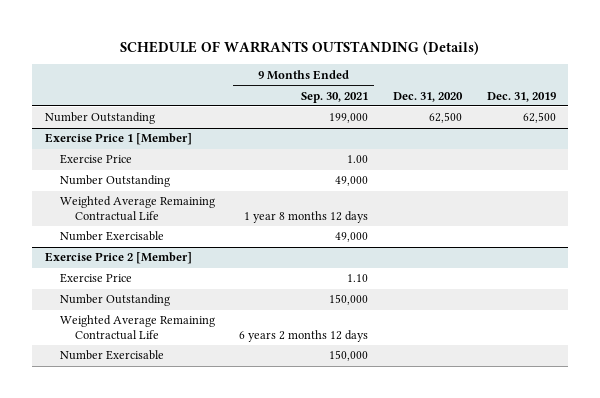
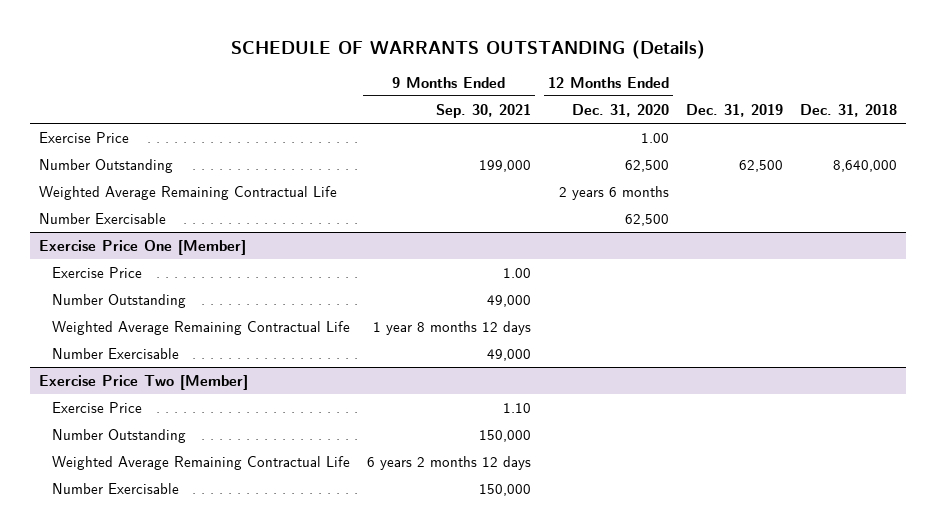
- | 9 Months Ended Sep. 30, 2021 | Dec. 31, 2020 | Dec. 31, 2019
+ | 9 Months Ended Sep. 30, 2021 | 12 Months Ended Dec. 31, 2020 | Dec. 31, 2019 | Dec. 31, 2018
+ Exercise Price | | 1.00 | |
- Exercise Price 1 [Member]
+ Weighted Average Remaining Contractual Life | | 2 years 6 months | |
+ Number Exercisable | | 62,500 | |
+ Exercise Price One [Member]
- Exercise Price 2 [Member]
+ Exercise Price Two [Member]

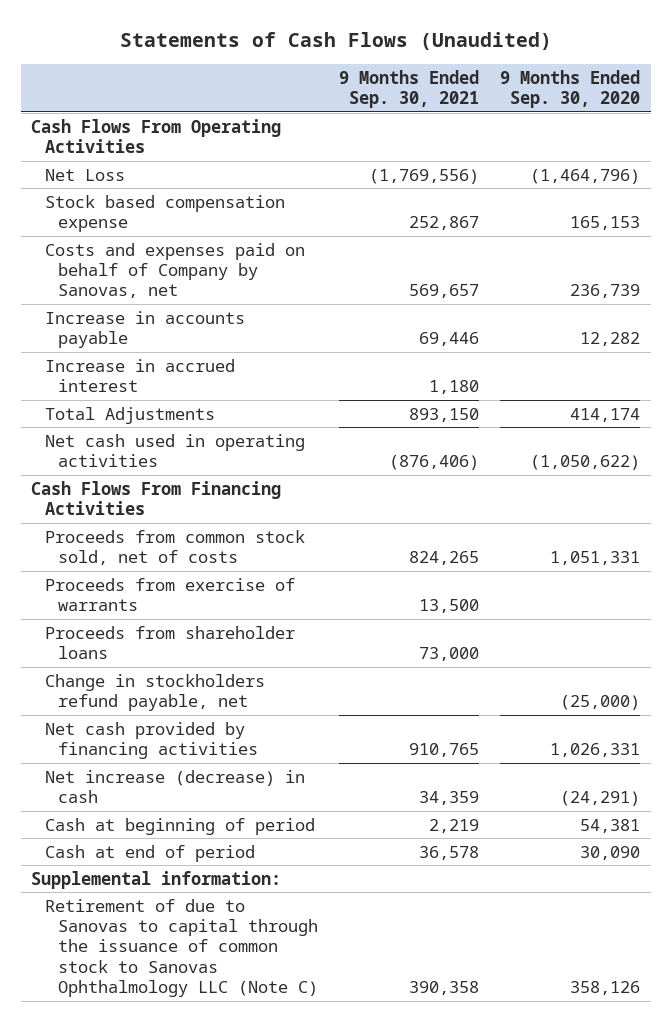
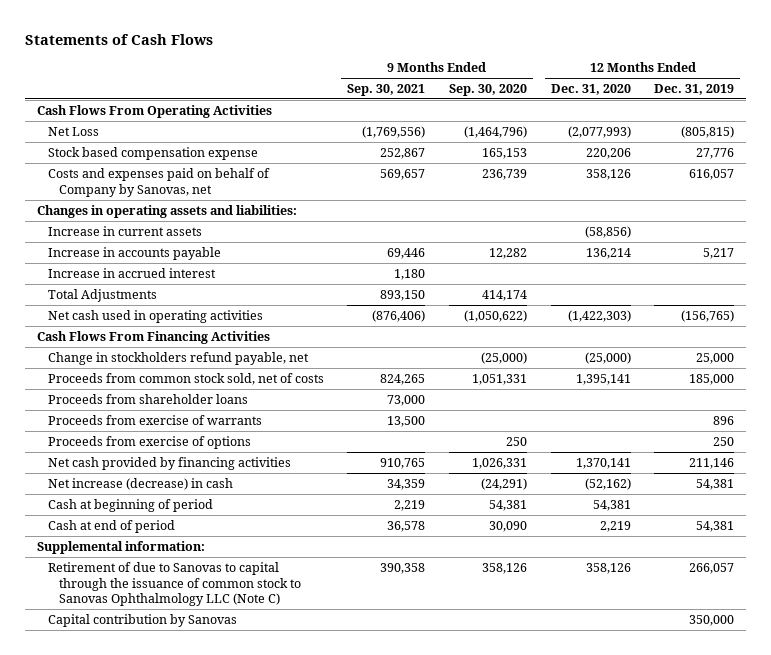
- Statements of Cash Flows (Unaudited)
+ Statements of Cash Flows
- | 9 Months Ended Sep. 30, 2021 | 9 Months Ended Sep. 30, 2020
+ | 9 Months Ended Sep. 30, 2021 | 9 Months Ended Sep. 30, 2020 | 12 Months Ended Dec. 31, 2020 | 12 Months Ended Dec. 31, 2019
+ Changes in operating assets and liabilities:
+ Increase in current assets | | | (58,856) |
moved up: Change in stockholders refund payable, net | | (25,000) | (25,000) | 25,000
moved down: Proceeds from exercise of warrants | 13,500 | | | 896
+ Proceeds from exercise of options | | 250 | | 250
+ Capital contribution by Sanovas | | | | 350,000

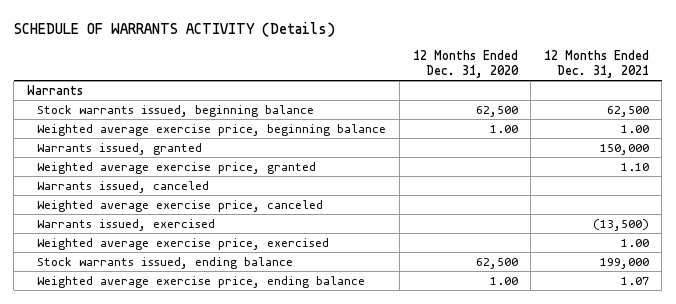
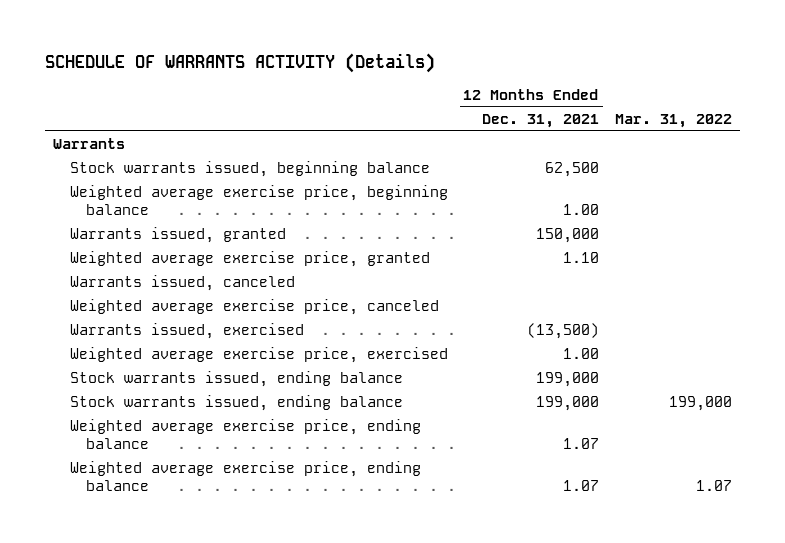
- | 12 Months Ended Dec. 31, 2020 | 12 Months Ended Dec. 31, 2021
+ | 12 Months Ended Dec. 31, 2021 | Mar. 31, 2022
+ Stock warrants issued, ending balance | 199,000 | 199,000
+ Weighted average exercise price, ending balance | 1.07 | 1.07

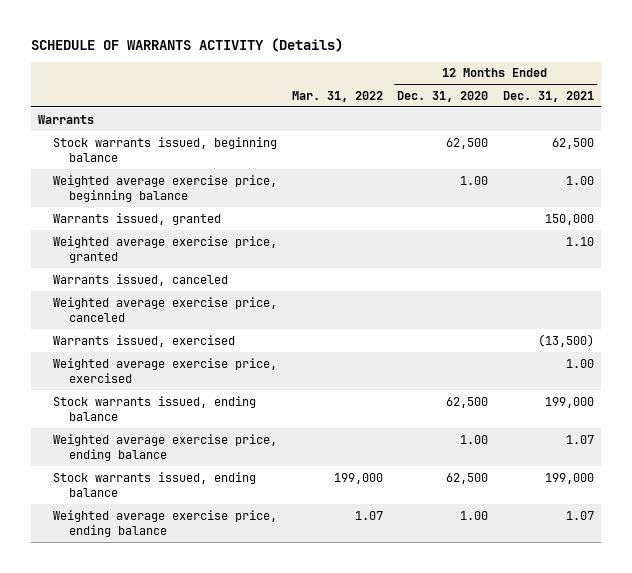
- | 12 Months Ended Dec. 31, 2021 | Mar. 31, 2022
+ | Mar. 31, 2022 | 12 Months Ended Dec. 31, 2020 | 12 Months Ended Dec. 31, 2021
moved down: Stock warrants issued, ending balance | 199,000 | 62,500 | 199,000

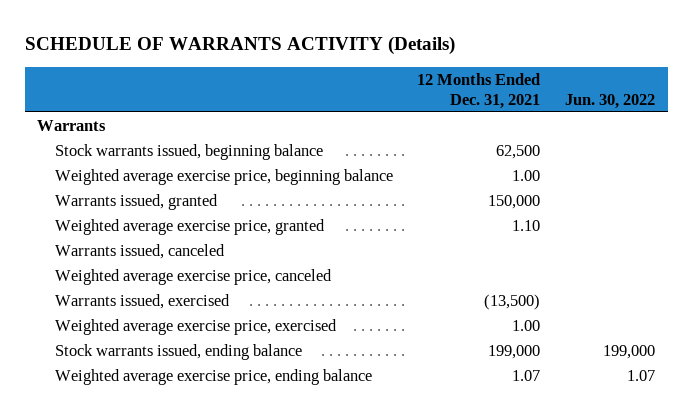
- | Mar. 31, 2022 | 12 Months Ended Dec. 31, 2020 | 12 Months Ended Dec. 31, 2021
+ | 12 Months Ended Dec. 31, 2021 | Jun. 30, 2022
- Stock warrants issued, ending balance | 199,000 | 62,500 | 199,000
- Weighted average exercise price, ending balance | 1.07 | 1.00 | 1.07

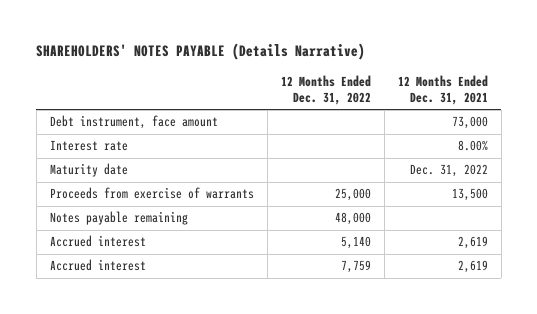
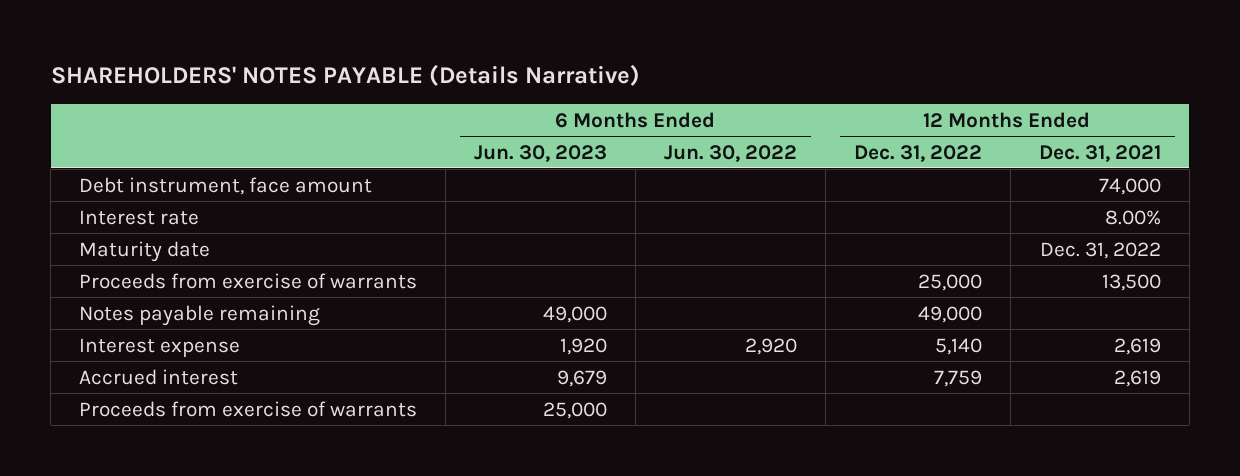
- | 12 Months Ended Dec. 31, 2022 | 12 Months Ended Dec. 31, 2021
+ | 6 Months Ended Jun. 30, 2023 | 6 Months Ended Jun. 30, 2022 | 12 Months Ended Dec. 31, 2022 | 12 Months Ended Dec. 31, 2021
- Debt instrument, face amount | | 73,000
+ Debt instrument, face amount | | | | 74,000
- Notes payable remaining | 48,000 |
- Accrued interest | 5,140 | 2,619
+ Notes payable remaining | 49,000 | | 49,000 |
+ Interest expense | 1,920 | 2,920 | 5,140 | 2,619
+ Proceeds from exercise of warrants | 25,000 | | |

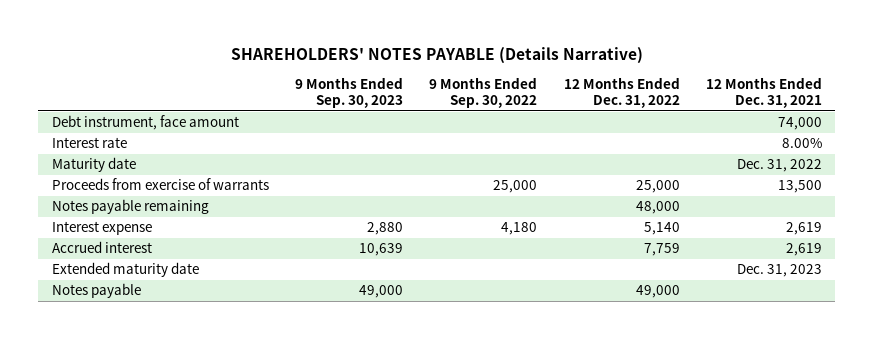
- | 6 Months Ended Jun. 30, 2023 | 6 Months Ended Jun. 30, 2022 | 12 Months Ended Dec. 31, 2022 | 12 Months Ended Dec. 31, 2021
+ | 9 Months Ended Sep. 30, 2023 | 9 Months Ended Sep. 30, 2022 | 12 Months Ended Dec. 31, 2022 | 12 Months Ended Dec. 31, 2021
- Notes payable remaining | 49,000 | | 49,000 |
+ Notes payable remaining | | | 48,000 |
- Proceeds from exercise of warrants | 25,000 | | |
+ Extended maturity date | | | | Dec. 31, 2023
+ Notes payable | 49,000 | | 49,000 |

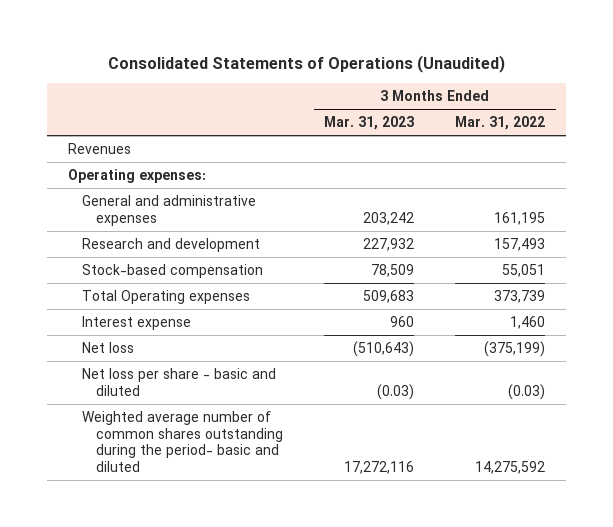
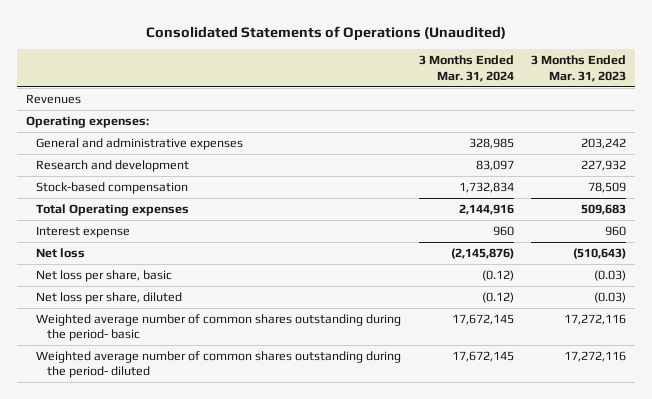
- | 3 Months Ended Mar. 31, 2023 | 3 Months Ended Mar. 31, 2022
+ | 3 Months Ended Mar. 31, 2024 | 3 Months Ended Mar. 31, 2023
- Net loss per share - basic and diluted | (0.03) | (0.03)
- Weighted average number of common shares outstanding during the period- basic and diluted | 17,272,116 | 14,275,592
+ Net loss per share, basic | (0.12) | (0.03)
+ Net loss per share, diluted | (0.12) | (0.03)
+ Weighted average number of common shares outstanding during the period- basic | 17,672,145 | 17,272,116
+ Weighted average number of common shares outstanding during the period- diluted | 17,672,145 | 17,272,116

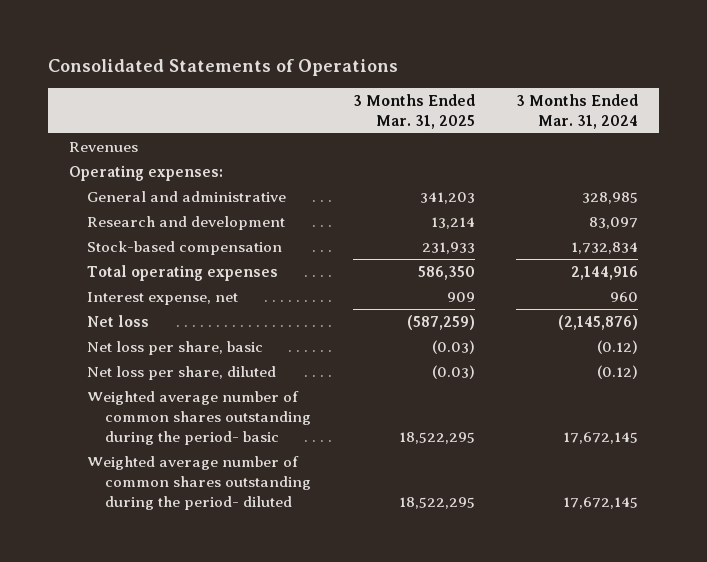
- Consolidated Statements of Operations (Unaudited)
+ Consolidated Statements of Operations
- | 3 Months Ended Mar. 31, 2024 | 3 Months Ended Mar. 31, 2023
+ | 3 Months Ended Mar. 31, 2025 | 3 Months Ended Mar. 31, 2024
- General and administrative expenses | 328,985 | 203,242
+ General and administrative | 341,203 | 328,985
- Total Operating expenses | 2,144,916 | 509,683
- Interest expense | 960 | 960
+ Total operating expenses | 586,350 | 2,144,916
+ Interest expense, net | 909 | 960

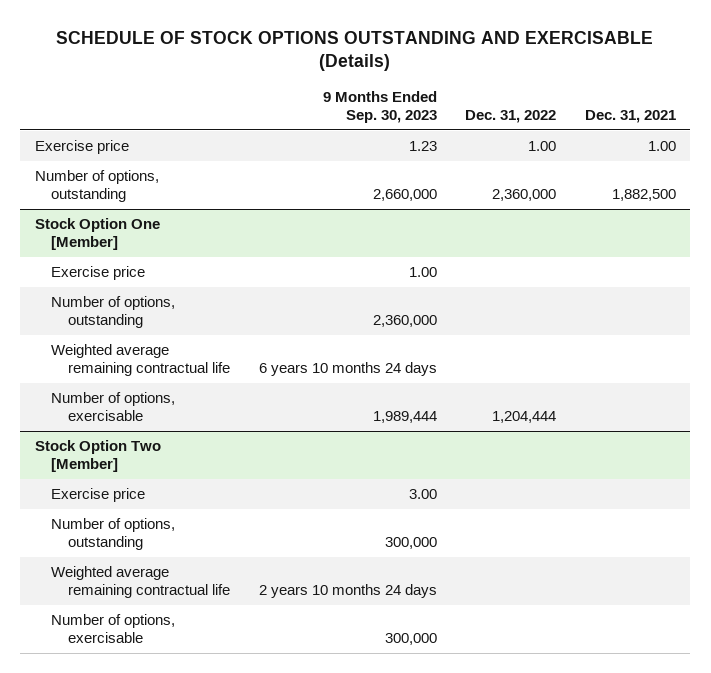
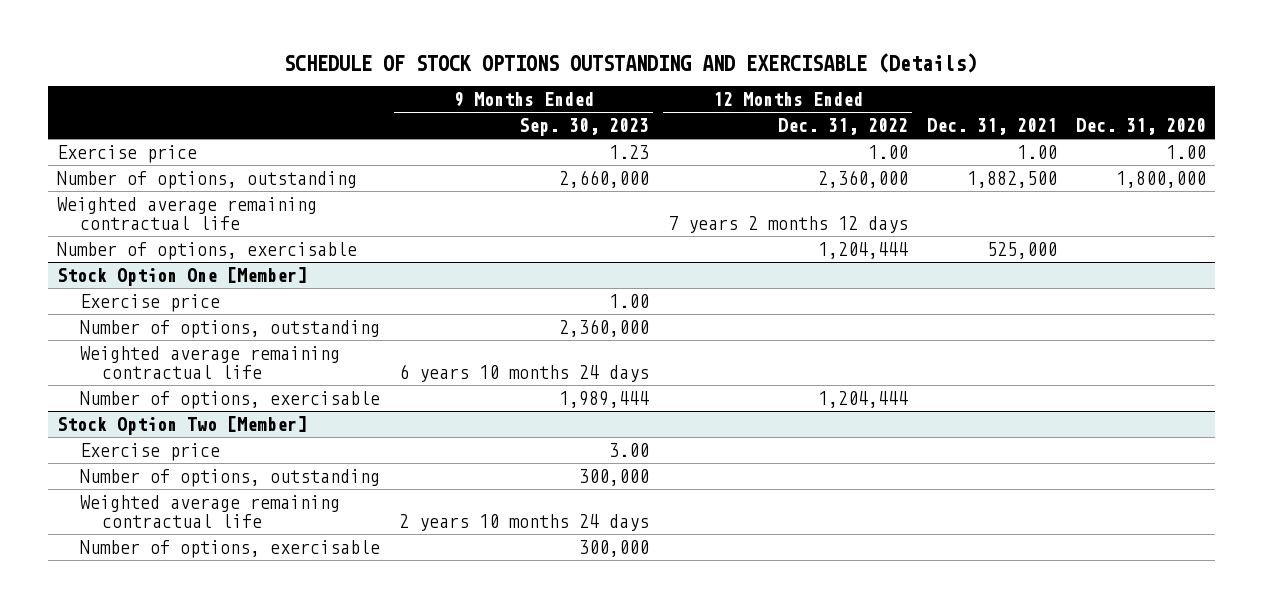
- | 9 Months Ended Sep. 30, 2023 | Dec. 31, 2022 | Dec. 31, 2021
+ | 9 Months Ended Sep. 30, 2023 | 12 Months Ended Dec. 31, 2022 | Dec. 31, 2021 | Dec. 31, 2020
+ Weighted average remaining contractual life | | 7 years 2 months 12 days | |
+ Number of options, exercisable | | 1,204,444 | 525,000 |

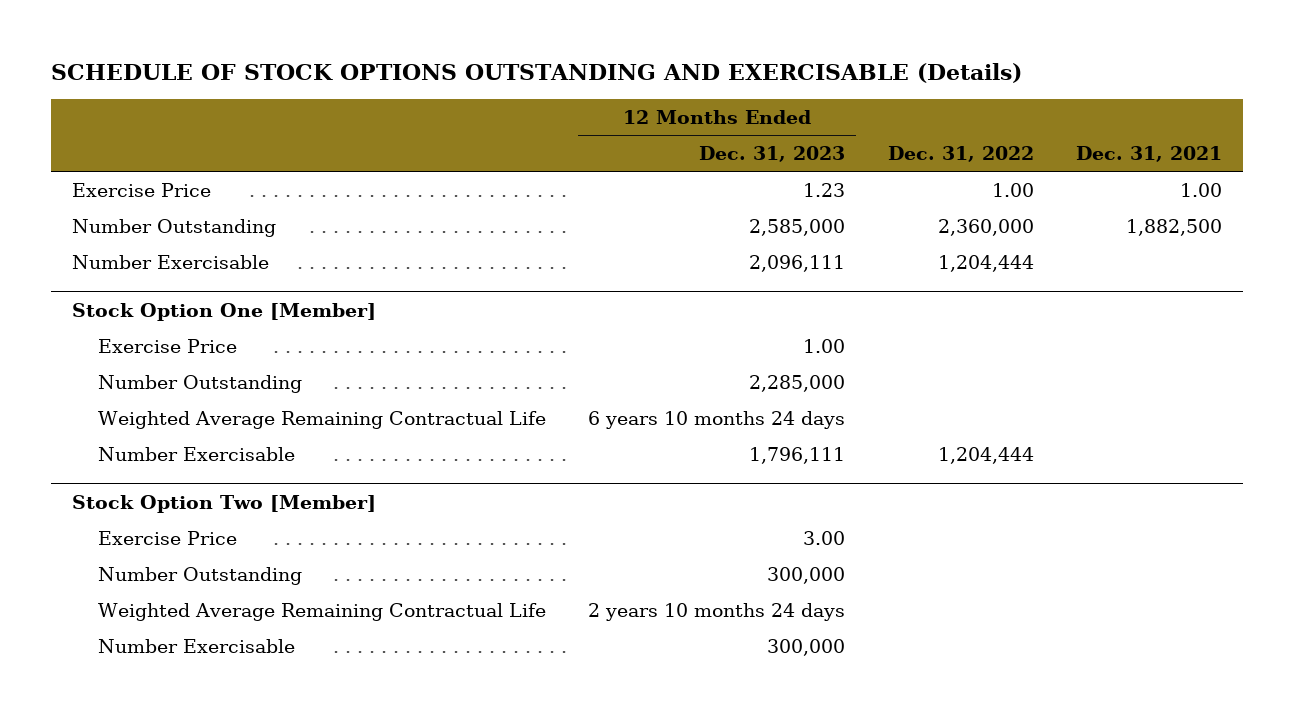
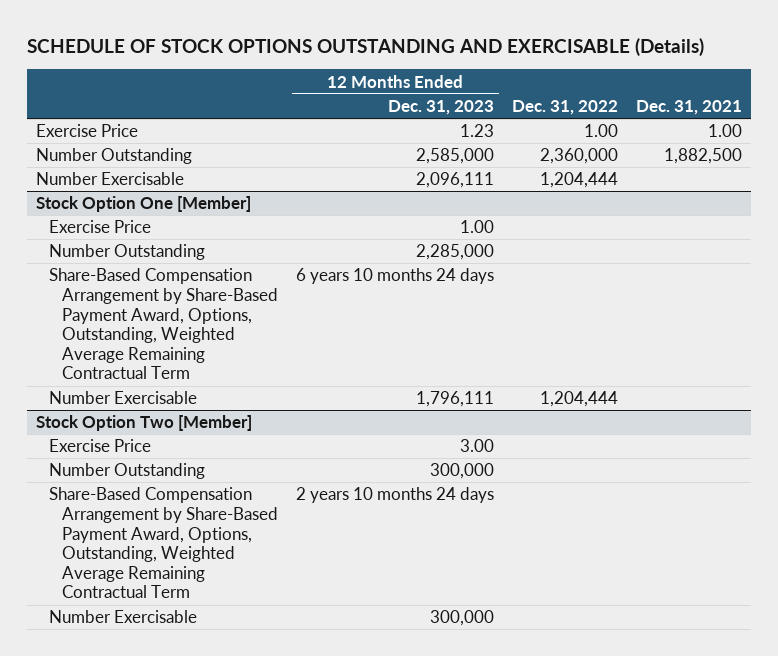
@ Stock Option One [Member]
- Weighted Average Remaining Contractual Life | 6 years 10 months 24 days | |
+ Share-Based Compensation Arrangement by Share-Based Payment Award, Options, Outstanding, Weighted Average Remaining Contractual Term | 6 years 10 months 24 days | |
@ Stock Option Two [Member]
- Weighted Average Remaining Contractual Life | 2 years 10 months 24 days | |
+ Share-Based Compensation Arrangement by Share-Based Payment Award, Options, Outstanding, Weighted Average Remaining Contractual Term | 2 years 10 months 24 days | |

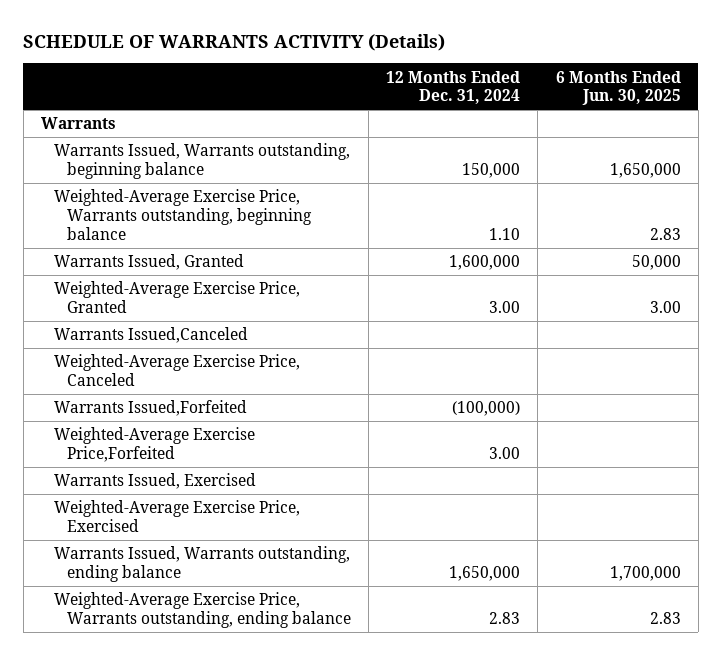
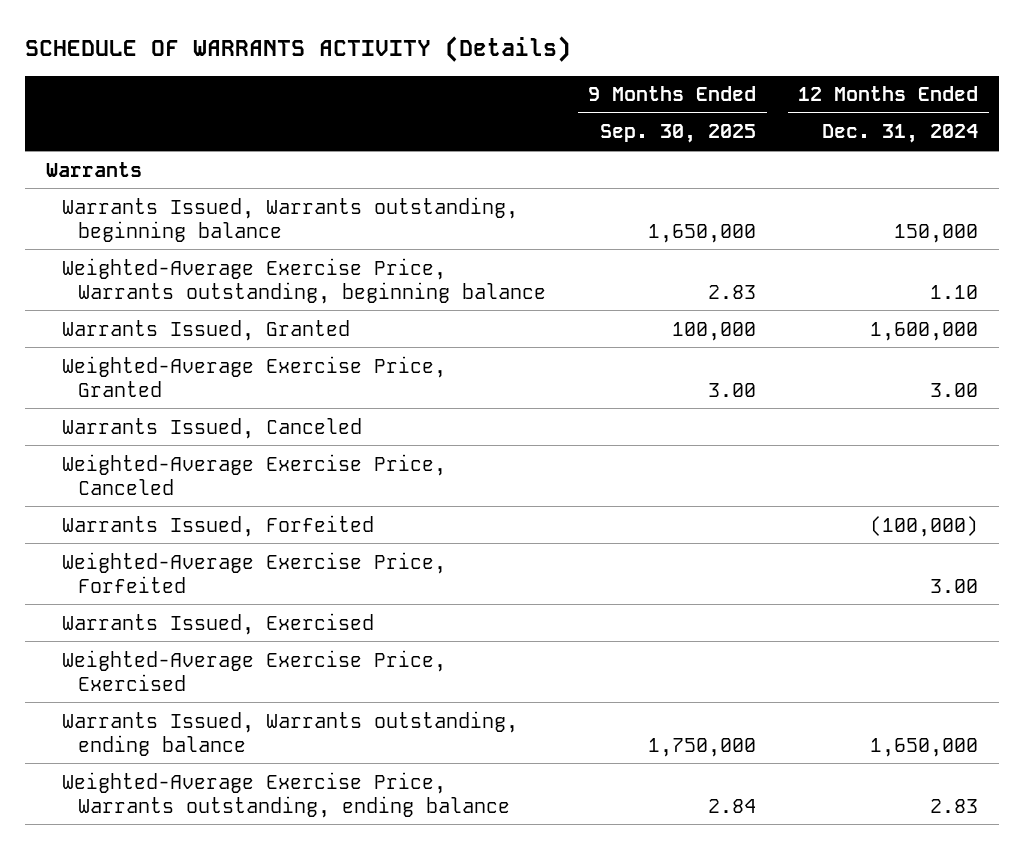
- | 12 Months Ended Dec. 31, 2024 | 6 Months Ended Jun. 30, 2025
+ | 9 Months Ended Sep. 30, 2025 | 12 Months Ended Dec. 31, 2024
- Warrants Issued,Canceled
+ Warrants Issued, Canceled
- Warrants Issued,Forfeited | (100,000) |
- Weighted-Average Exercise Price,Forfeited | 3.00 |
+ Warrants Issued, Forfeited | | (100,000)
+ Weighted-Average Exercise Price, Forfeited | | 3.00

